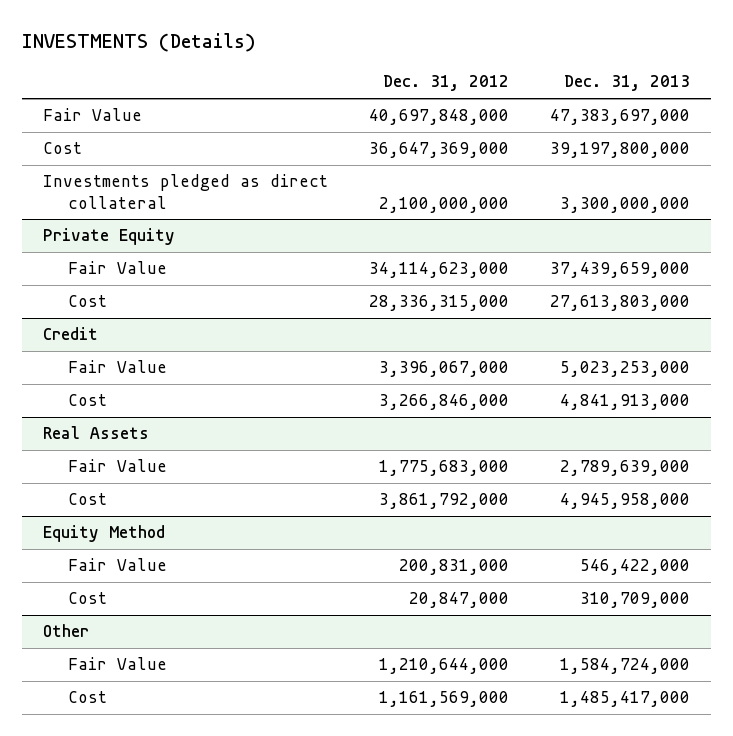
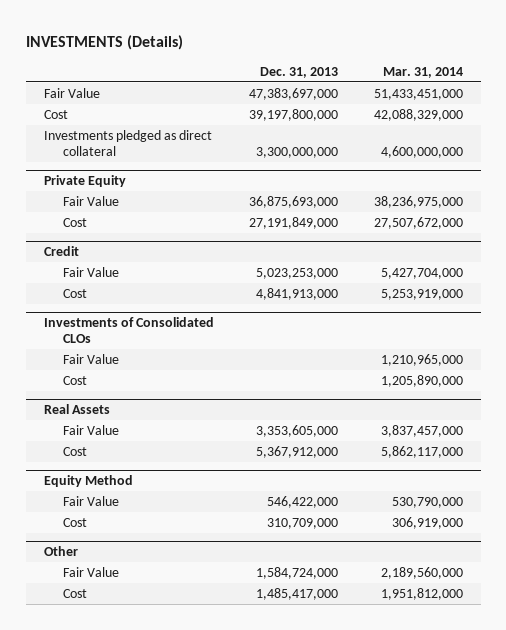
- | Dec. 31, 2012 | Dec. 31, 2013
+ | Dec. 31, 2013 | Mar. 31, 2014
@ Private Equity
- Fair Value | 34,114,623,000 | 37,439,659,000
- Cost | 28,336,315,000 | 27,613,803,000
+ Fair Value | 36,875,693,000 | 38,236,975,000
+ Cost | 27,191,849,000 | 27,507,672,000
+ Investments of Consolidated CLOs
+ Fair Value | | 1,210,965,000
+ Cost | | 1,205,890,000
@ Real Assets
- Fair Value | 1,775,683,000 | 2,789,639,000
- Cost | 3,861,792,000 | 4,945,958,000
+ Fair Value | 3,353,605,000 | 3,837,457,000
+ Cost | 5,367,912,000 | 5,862,117,000

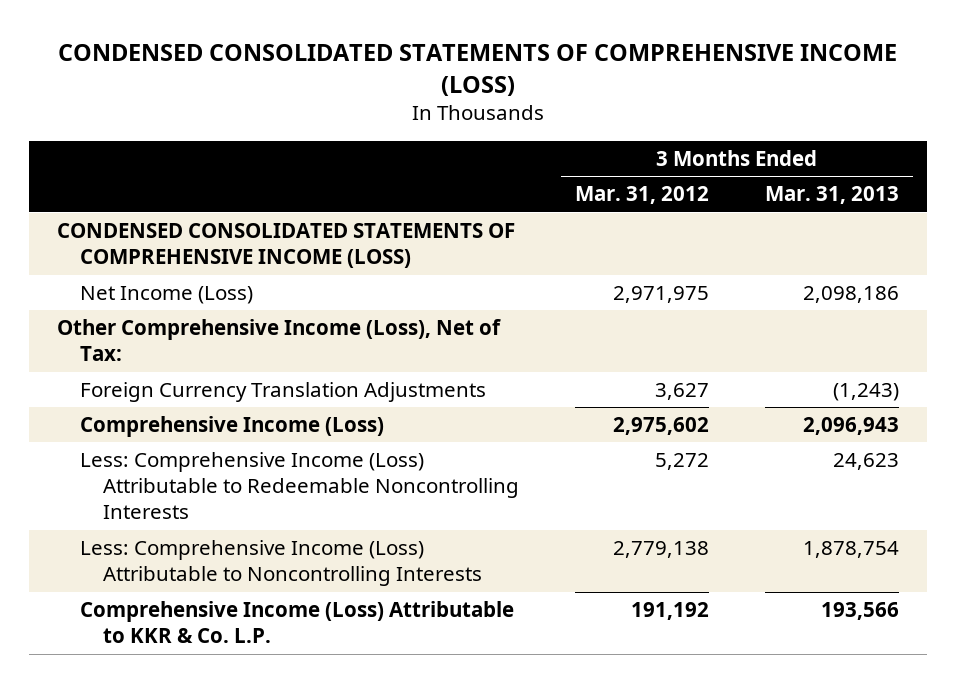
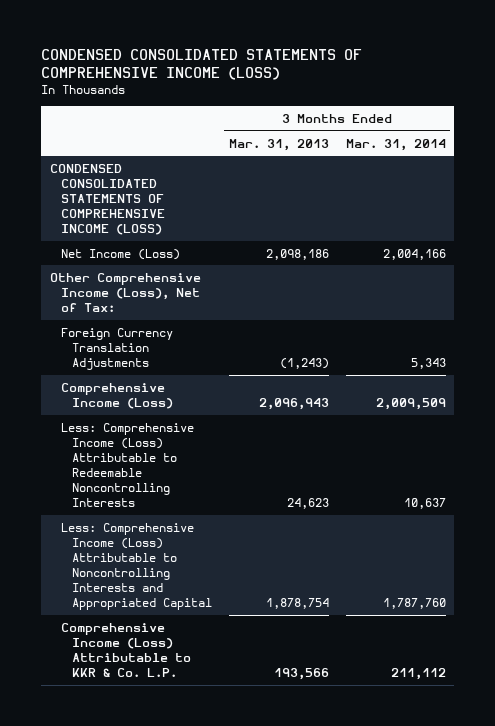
- | 3 Months Ended Mar. 31, 2012 | 3 Months Ended Mar. 31, 2013
+ | 3 Months Ended Mar. 31, 2013 | 3 Months Ended Mar. 31, 2014
- Less: Comprehensive Income (Loss) Attributable to Noncontrolling Interests | 2,779,138 | 1,878,754
+ Less: Comprehensive Income (Loss) Attributable to Noncontrolling Interests and Appropriated Capital | 1,878,754 | 1,787,760

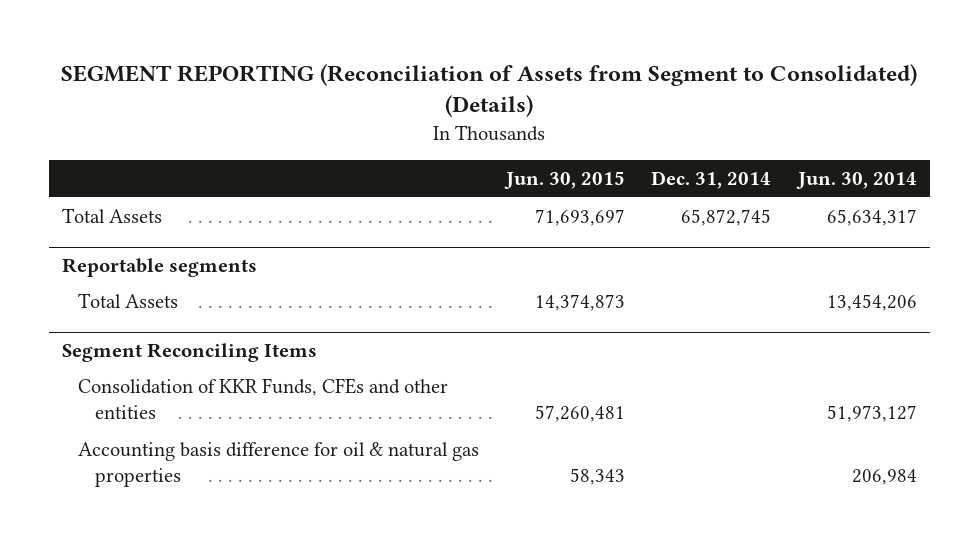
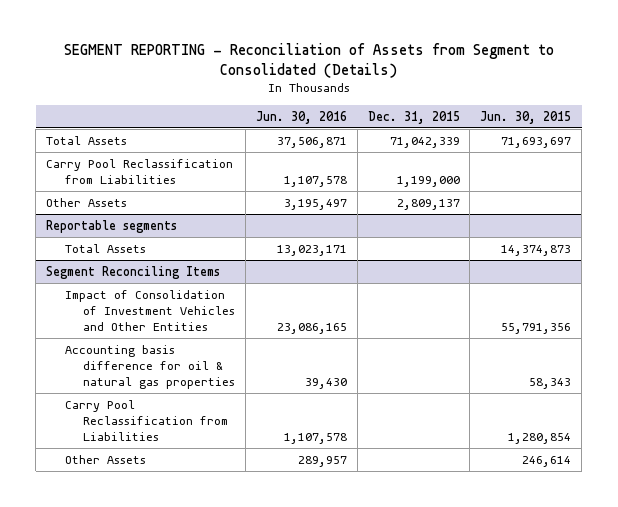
- SEGMENT REPORTING (Reconciliation of Assets from Segment to Consolidated) (Details)
+ SEGMENT REPORTING - Reconciliation of Assets from Segment to Consolidated (Details)
- | Jun. 30, 2015 | Dec. 31, 2014 | Jun. 30, 2014
+ | Jun. 30, 2016 | Dec. 31, 2015 | Jun. 30, 2015
+ Carry Pool Reclassification from Liabilities | 1,107,578 | 1,199,000 |
+ Other Assets | 3,195,497 | 2,809,137 |
@ Segment Reconciling Items
- Consolidation of KKR Funds, CFEs and other entities | 57,260,481 | | 51,973,127
+ Impact of Consolidation of Investment Vehicles and Other Entities | 23,086,165 | | 55,791,356
+ Carry Pool Reclassification from Liabilities | 1,107,578 | | 1,280,854
+ Other Assets | 289,957 | | 246,614

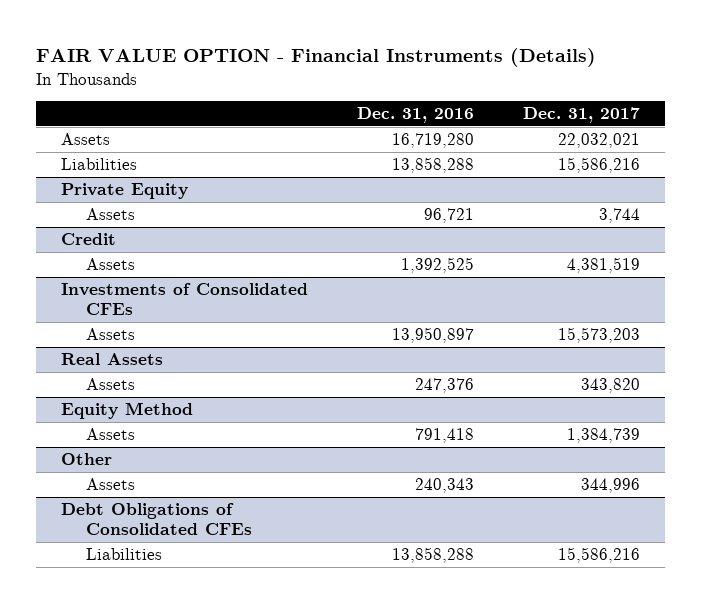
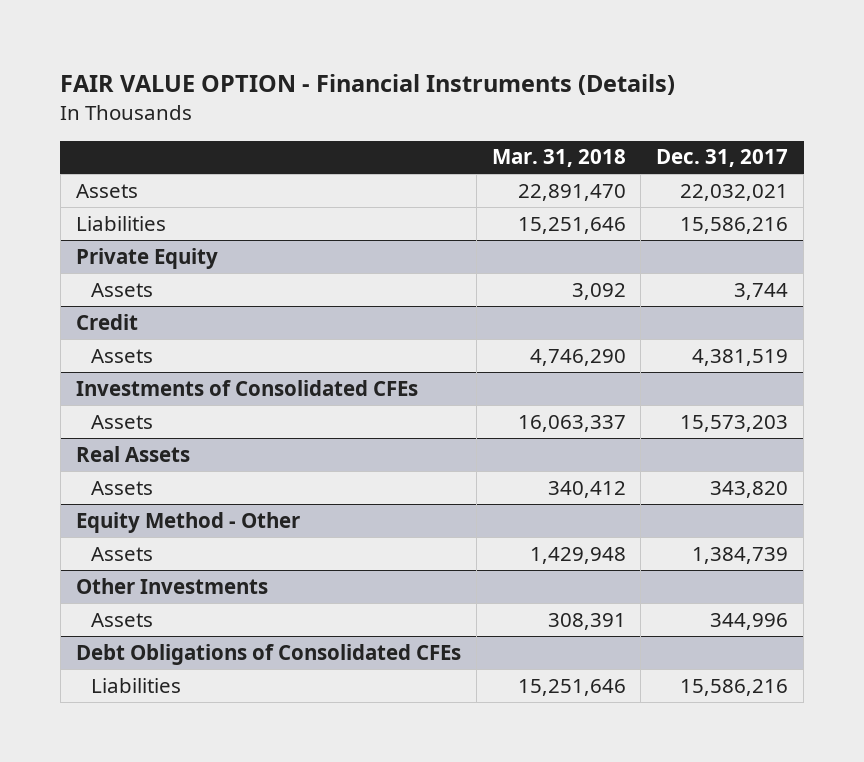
- | Dec. 31, 2016 | Dec. 31, 2017
+ | Mar. 31, 2018 | Dec. 31, 2017
- Equity Method
+ Equity Method - Other
- Other
+ Other Investments

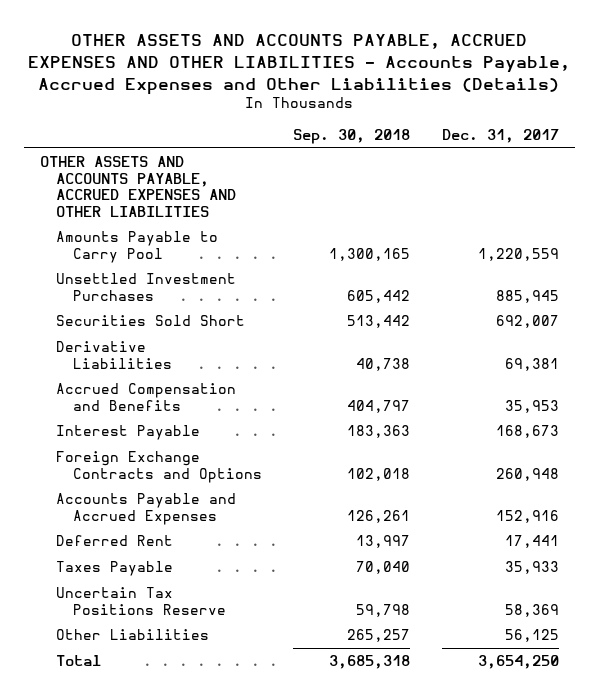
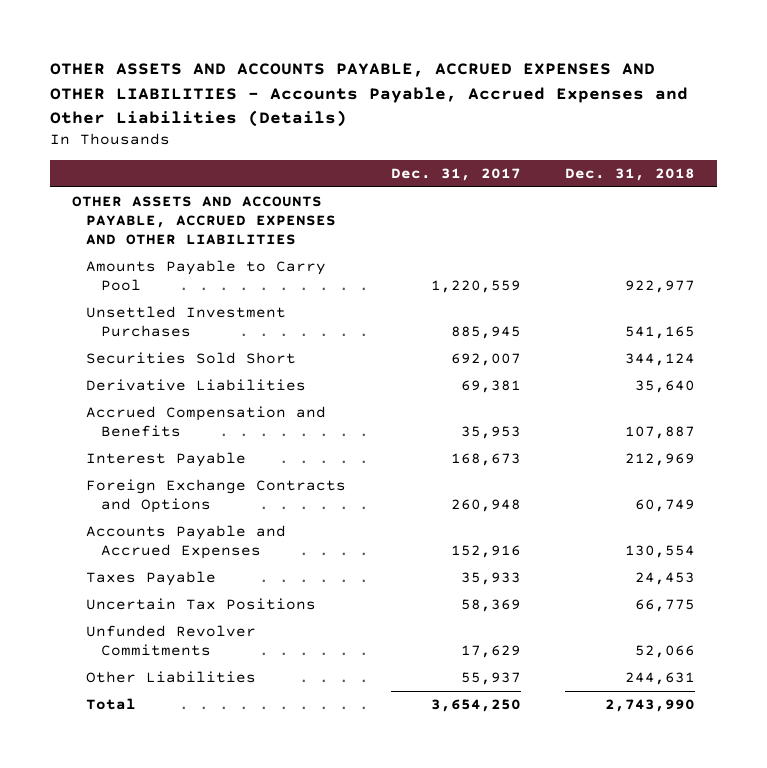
- | Sep. 30, 2018 | Dec. 31, 2017
+ | Dec. 31, 2017 | Dec. 31, 2018
- Deferred Rent | 13,997 | 17,441
- Uncertain Tax Positions Reserve | 59,798 | 58,369
- Other Liabilities | 265,257 | 56,125
+ Uncertain Tax Positions | 58,369 | 66,775
+ Unfunded Revolver Commitments | 17,629 | 52,066
+ Other Liabilities | 55,937 | 244,631

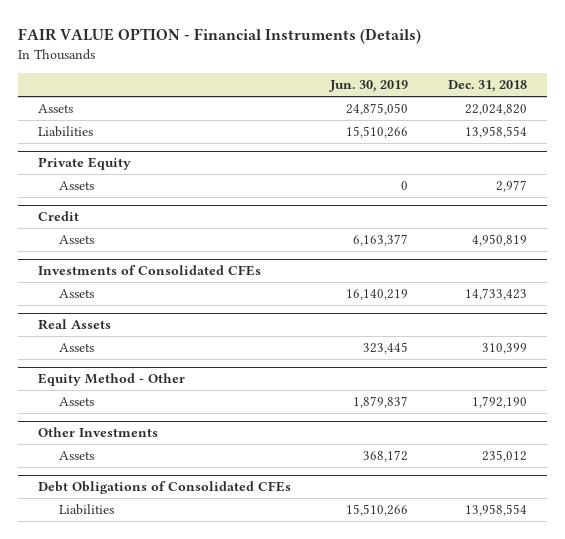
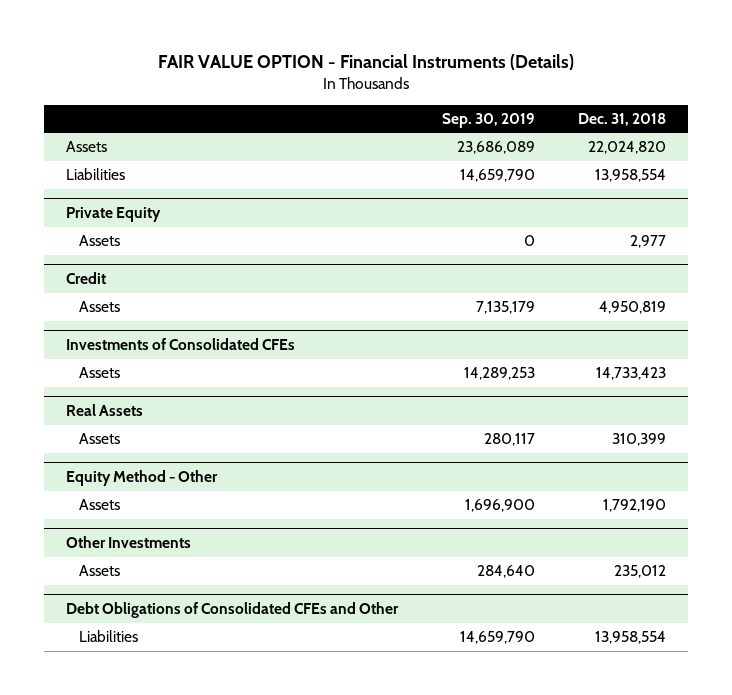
- | Jun. 30, 2019 | Dec. 31, 2018
+ | Sep. 30, 2019 | Dec. 31, 2018
- Debt Obligations of Consolidated CFEs
+ Debt Obligations of Consolidated CFEs and Other

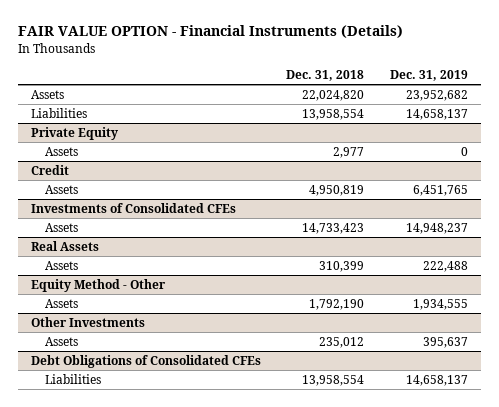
- | Sep. 30, 2019 | Dec. 31, 2018
+ | Dec. 31, 2018 | Dec. 31, 2019
- Debt Obligations of Consolidated CFEs and Other
+ Debt Obligations of Consolidated CFEs

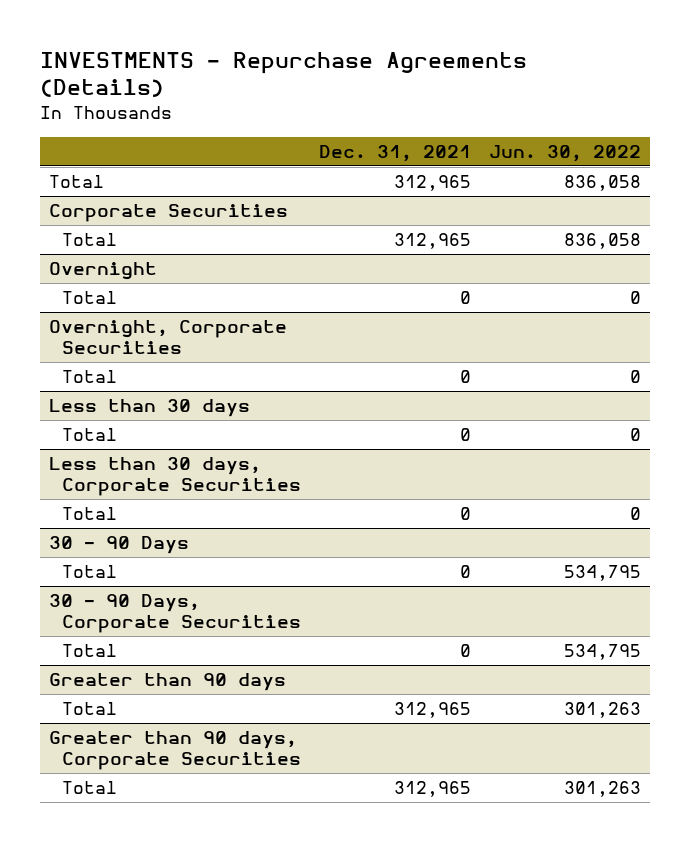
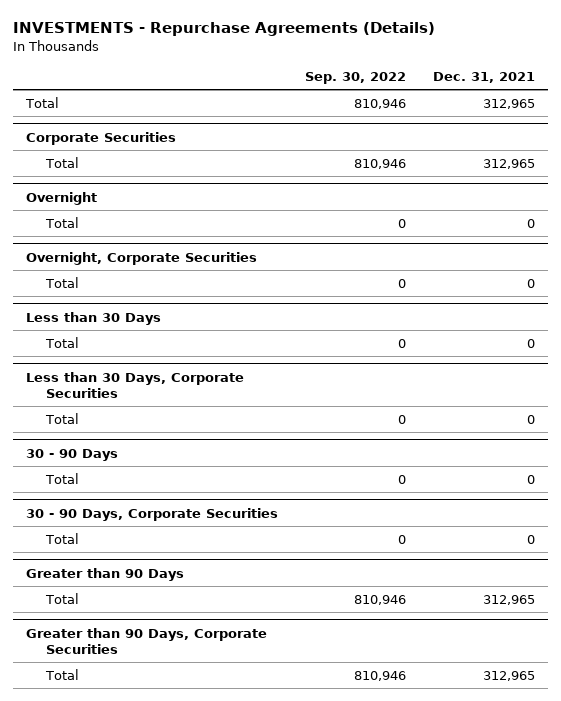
- | Dec. 31, 2021 | Jun. 30, 2022
+ | Sep. 30, 2022 | Dec. 31, 2021
- Less than 30 days
+ Less than 30 Days
- Less than 30 days, Corporate Securities
+ Less than 30 Days, Corporate Securities
- Greater than 90 days
+ Greater than 90 Days
- Greater than 90 days, Corporate Securities
+ Greater than 90 Days, Corporate Securities

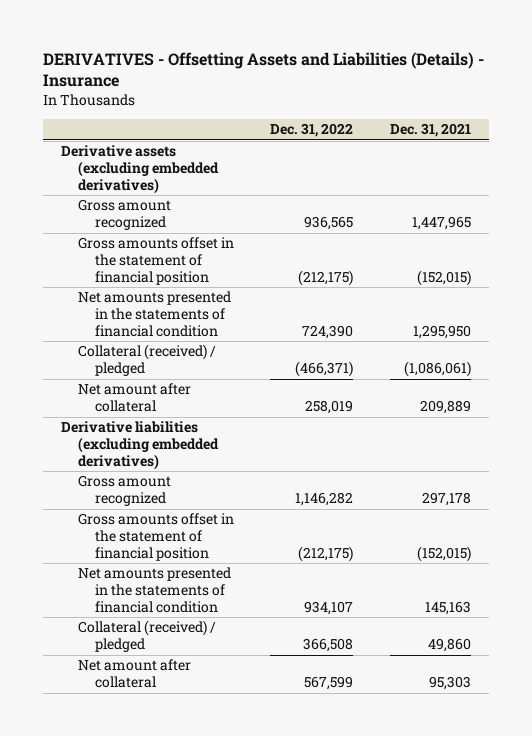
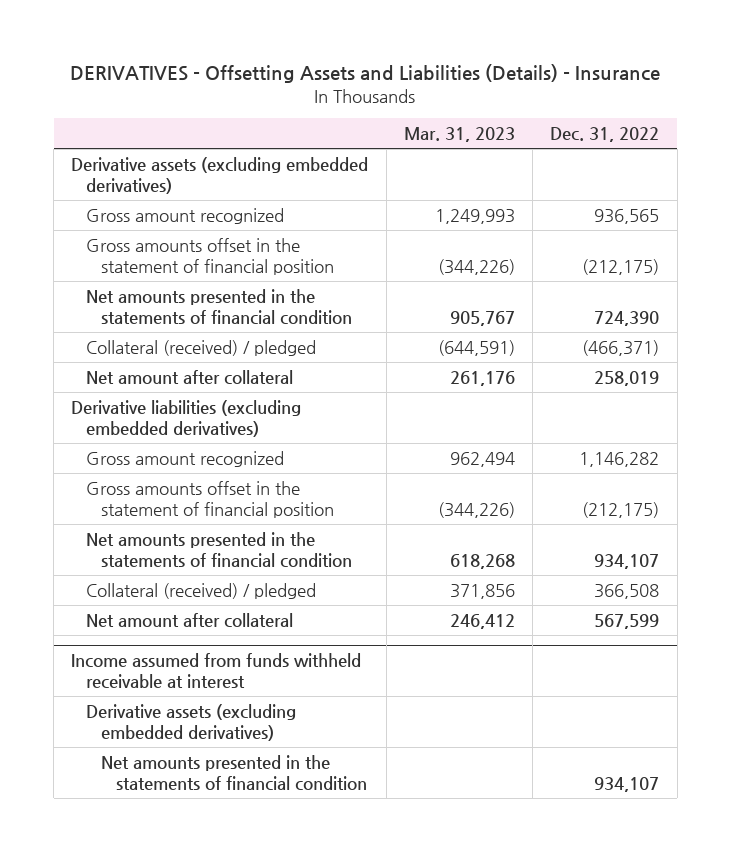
- | Dec. 31, 2022 | Dec. 31, 2021
+ | Mar. 31, 2023 | Dec. 31, 2022
+ Income assumed from funds withheld receivable at interest
+ Derivative assets (excluding embedded derivatives)
+ Net amounts presented in the statements of financial condition | | 934,107

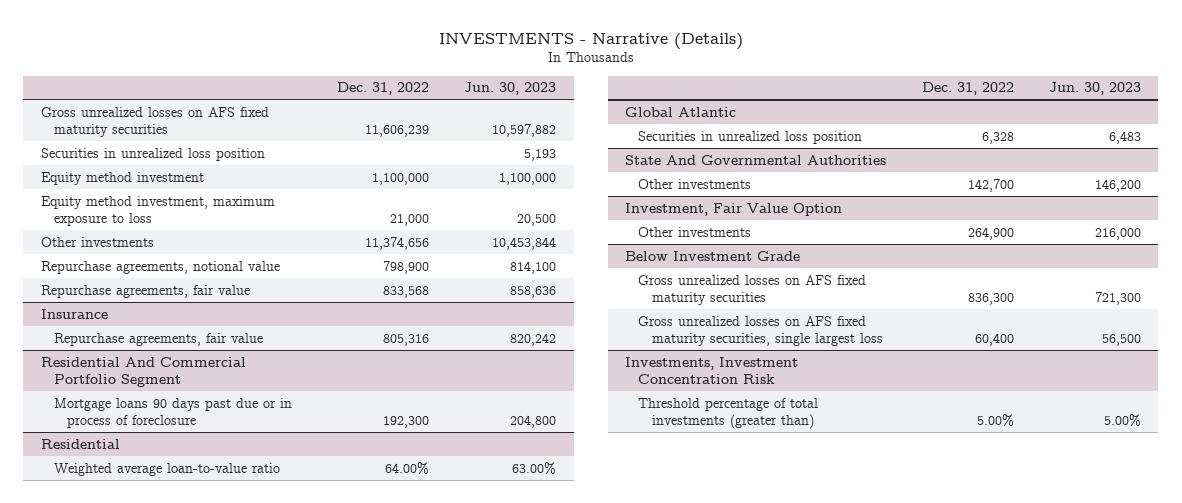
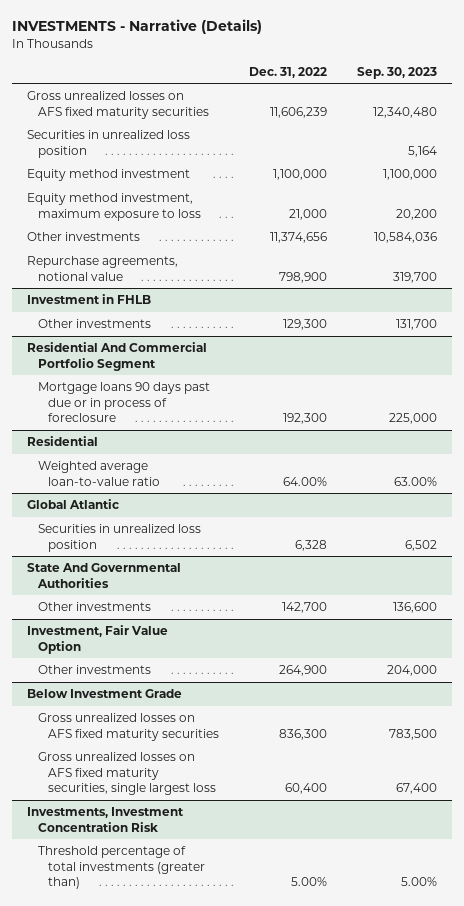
- | Dec. 31, 2022 | Jun. 30, 2023
+ | Dec. 31, 2022 | Sep. 30, 2023
- Repurchase agreements, fair value | 833,568 | 858,636
- Insurance
- Repurchase agreements, fair value | 805,316 | 820,242
+ Investment in FHLB
+ Other investments | 129,300 | 131,700

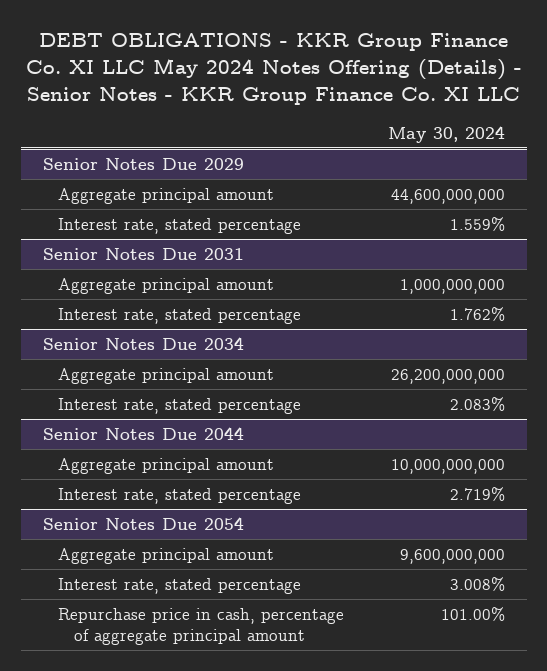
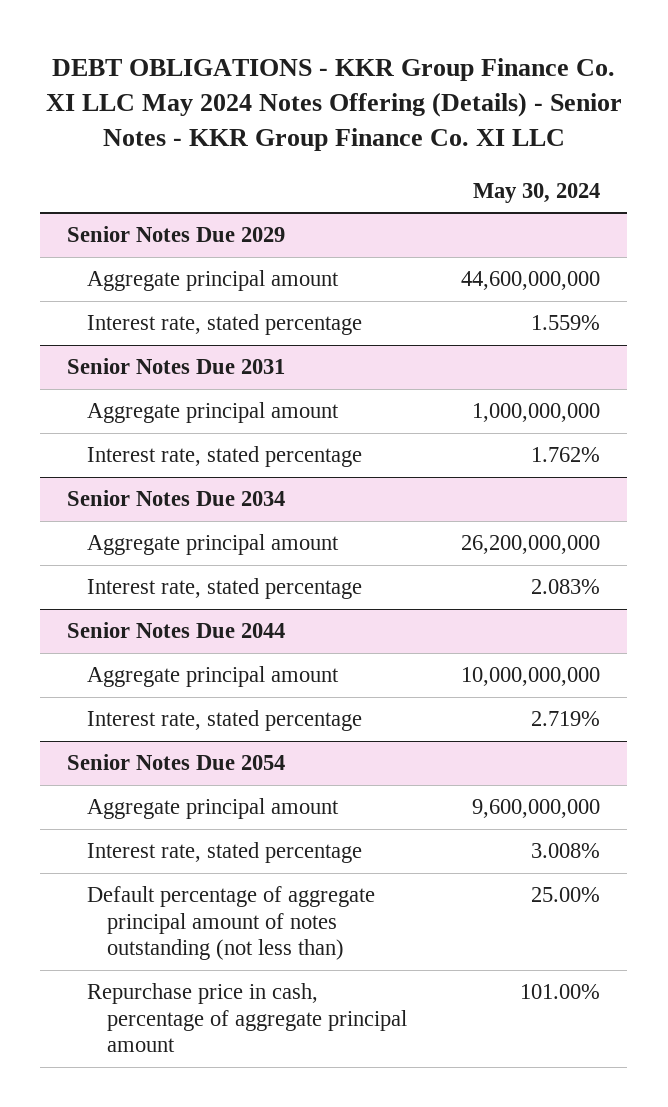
@ Senior Notes Due 2054
+ Default percentage of aggregate principal amount of notes outstanding (not less than) | 25.00%

